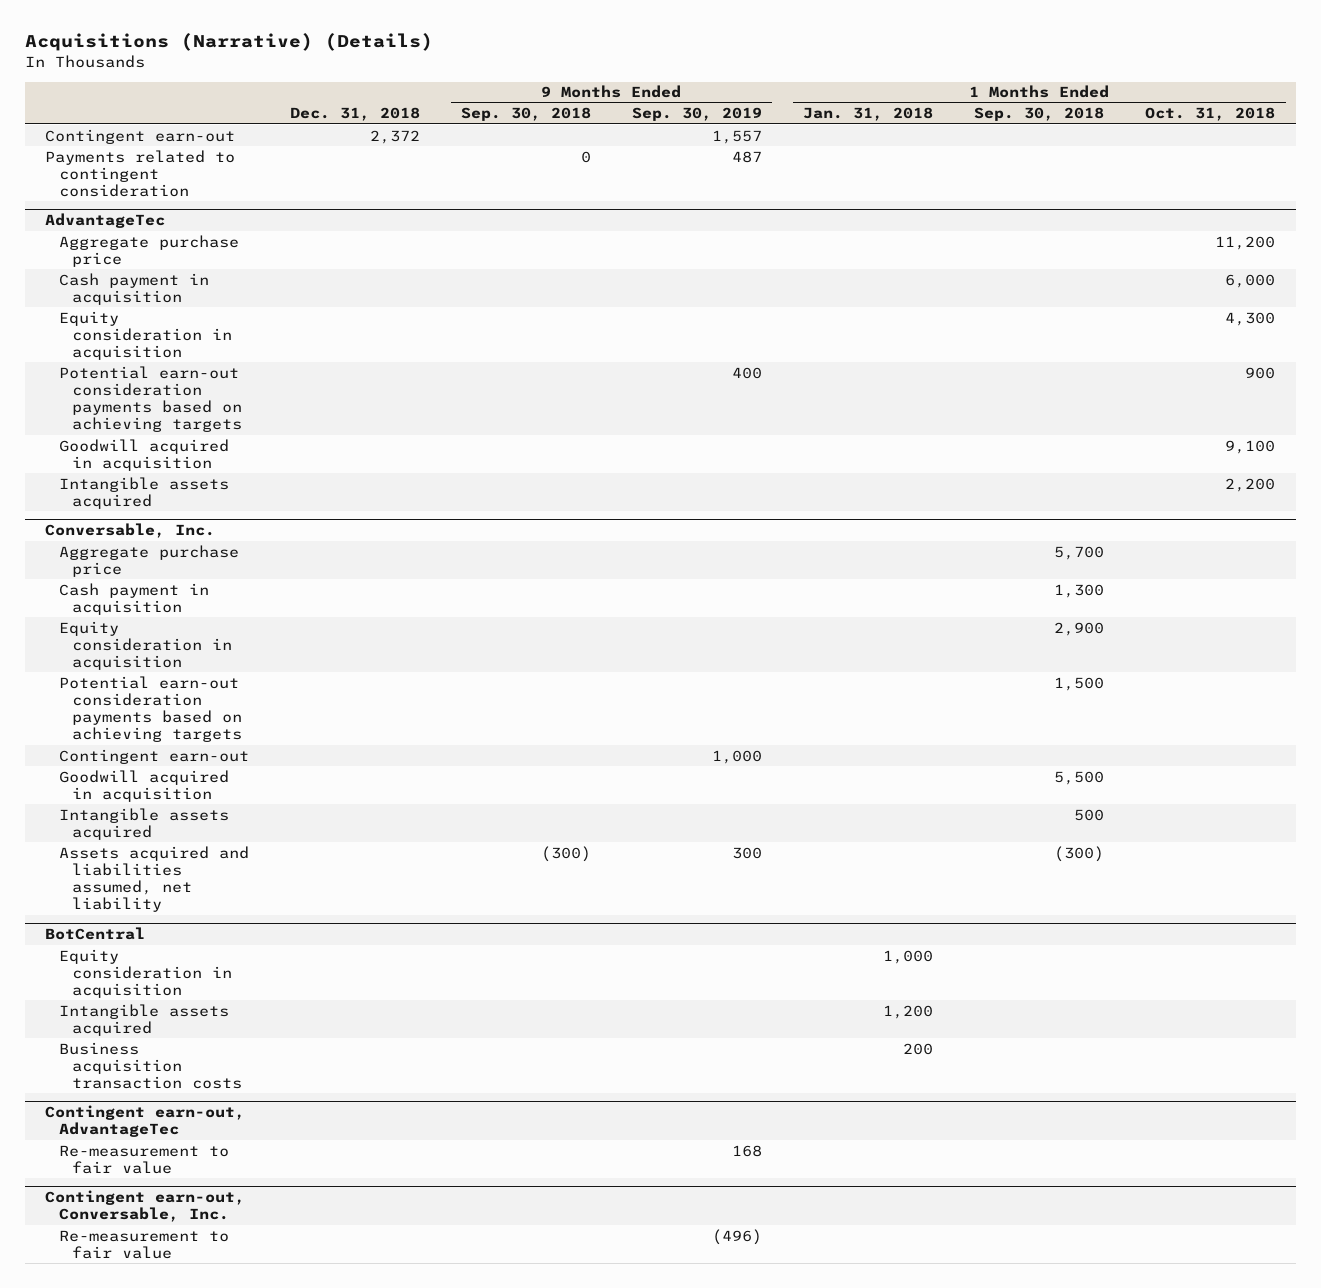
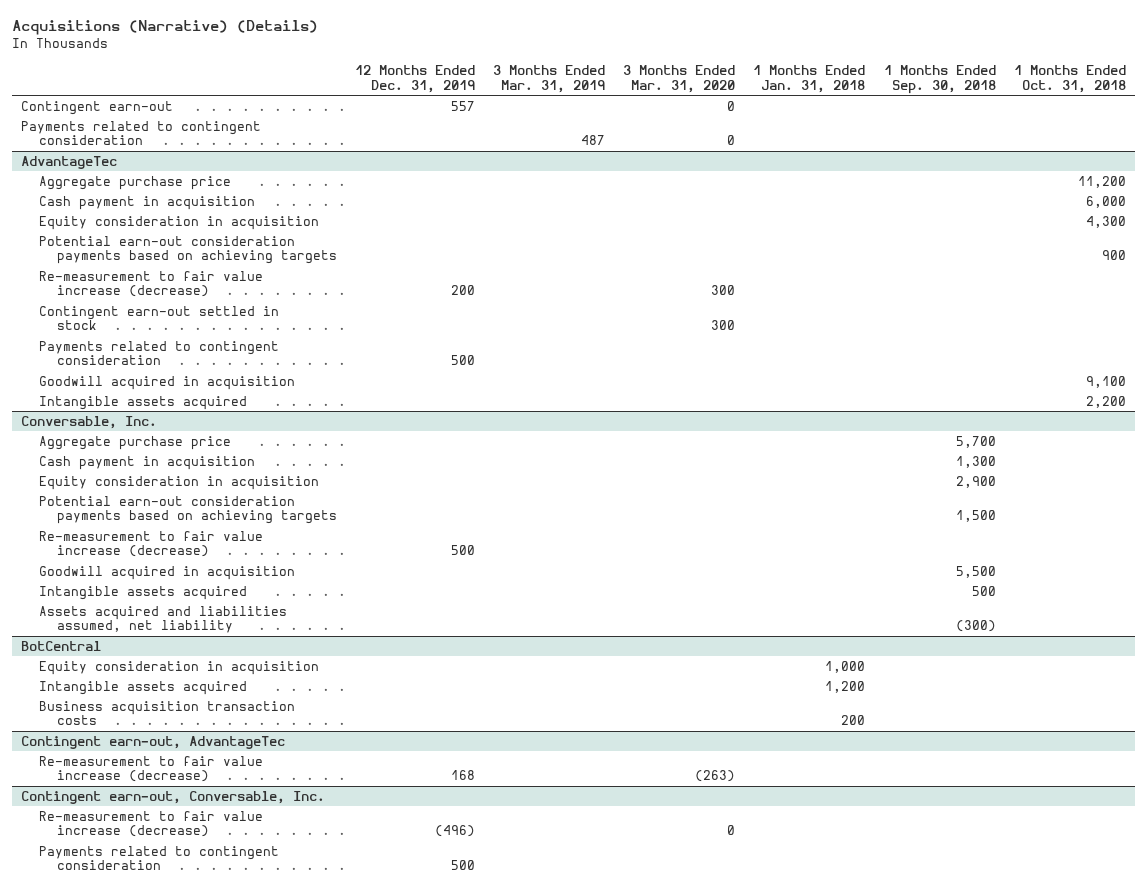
- | Dec. 31, 2018 | 9 Months Ended Sep. 30, 2018 | 9 Months Ended Sep. 30, 2019 | 1 Months Ended Jan. 31, 2018 | 1 Months Ended Sep. 30, 2018 | 1 Months Ended Oct. 31, 2018
+ | 12 Months Ended Dec. 31, 2019 | 3 Months Ended Mar. 31, 2019 | 3 Months Ended Mar. 31, 2020 | 1 Months Ended Jan. 31, 2018 | 1 Months Ended Sep. 30, 2018 | 1 Months Ended Oct. 31, 2018
@ AdvantageTec
+ Re-measurement to fair value increase (decrease) | 200 | | 300 | | |
+ Contingent earn-out settled in stock | | | 300 | | |
+ Payments related to contingent consideration | 500 | | | | |
@ Conversable, Inc.
- Contingent earn-out | | | 1,000 | | |
+ Re-measurement to fair value increase (decrease) | 500 | | | | |
@ Contingent earn-out, AdvantageTec
- Re-measurement to fair value | | | 168 | | |
+ Re-measurement to fair value increase (decrease) | 168 | | (263) | | |
@ Contingent earn-out, Conversable, Inc.
- Re-measurement to fair value | | | (496) | | |
+ Re-measurement to fair value increase (decrease) | (496) | | 0 | | |
+ Payments related to contingent consideration | 500 | | | | |

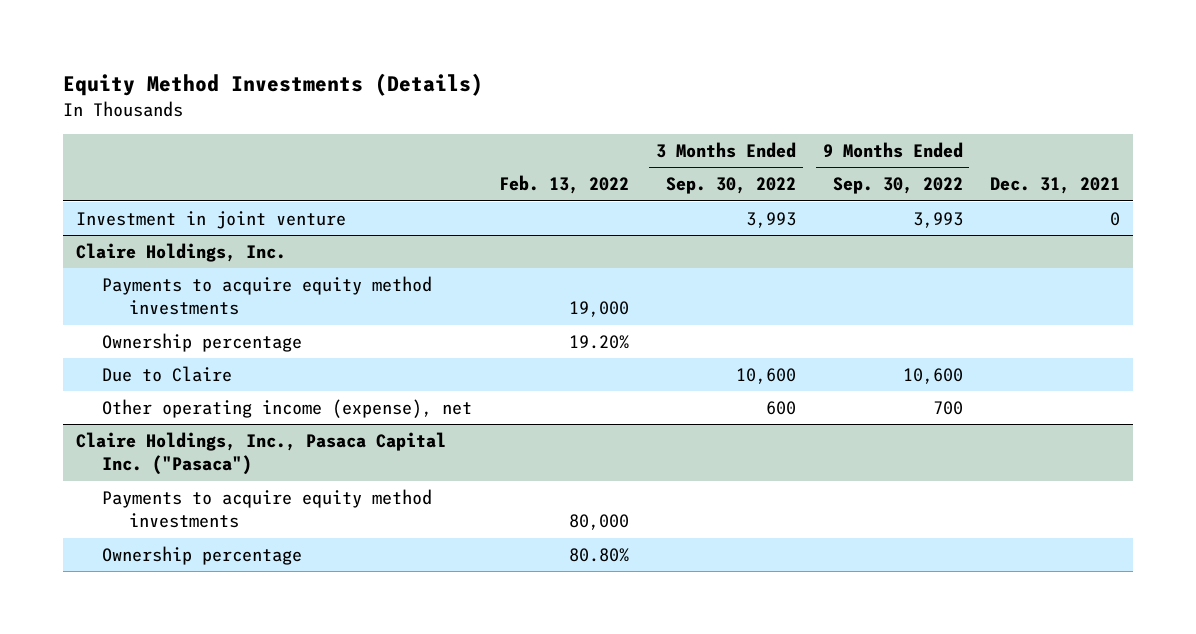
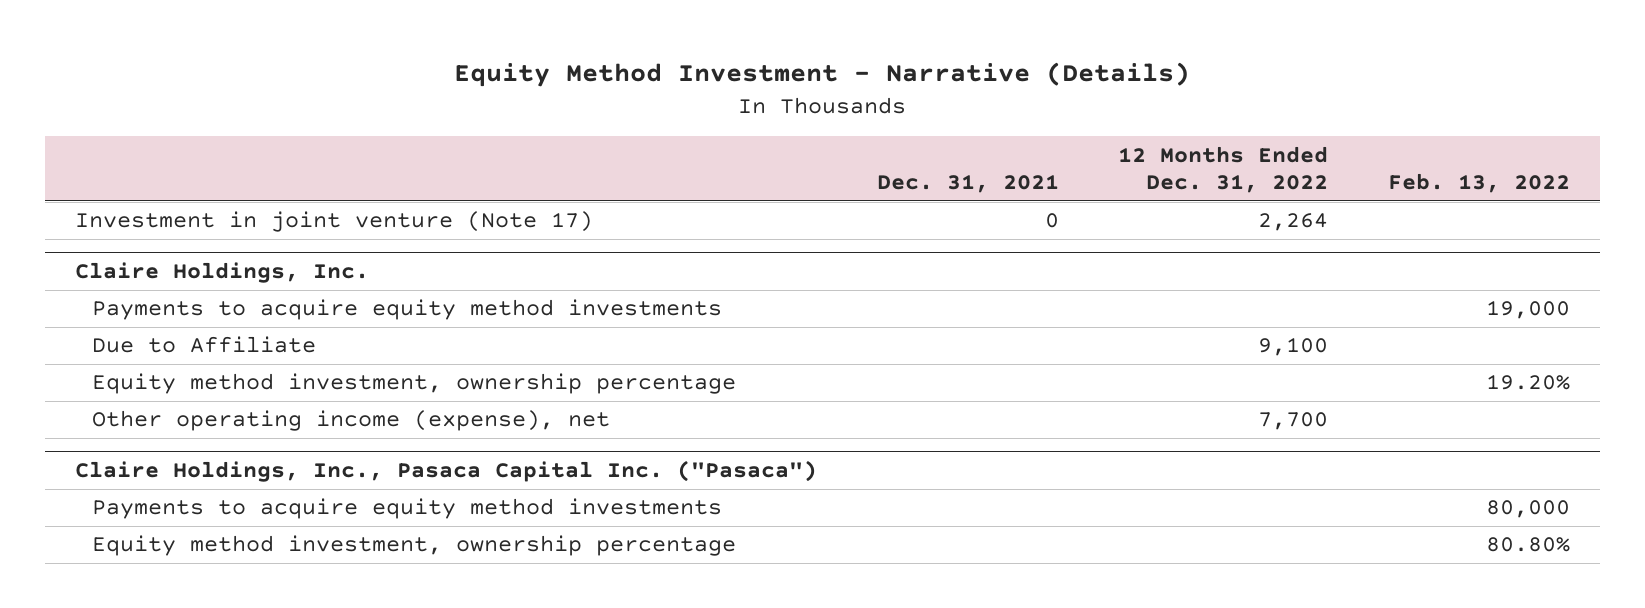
- Equity Method Investments (Details)
+ Equity Method Investment - Narrative (Details)
- | Feb. 13, 2022 | 3 Months Ended Sep. 30, 2022 | 9 Months Ended Sep. 30, 2022 | Dec. 31, 2021
+ | Dec. 31, 2021 | 12 Months Ended Dec. 31, 2022 | Feb. 13, 2022
- Investment in joint venture | | 3,993 | 3,993 | 0
+ Investment in joint venture (Note 17) | 0 | 2,264 |
@ Claire Holdings, Inc.
- Ownership percentage | 19.20% | | |
- Due to Claire | | 10,600 | 10,600 |
+ Due to Affiliate | | 9,100 |
+ Equity method investment, ownership percentage | | | 19.20%
@ Claire Holdings, Inc., Pasaca Capital Inc. ("Pasaca")
- Ownership percentage | 80.80% | | |
+ Equity method investment, ownership percentage | | | 80.80%

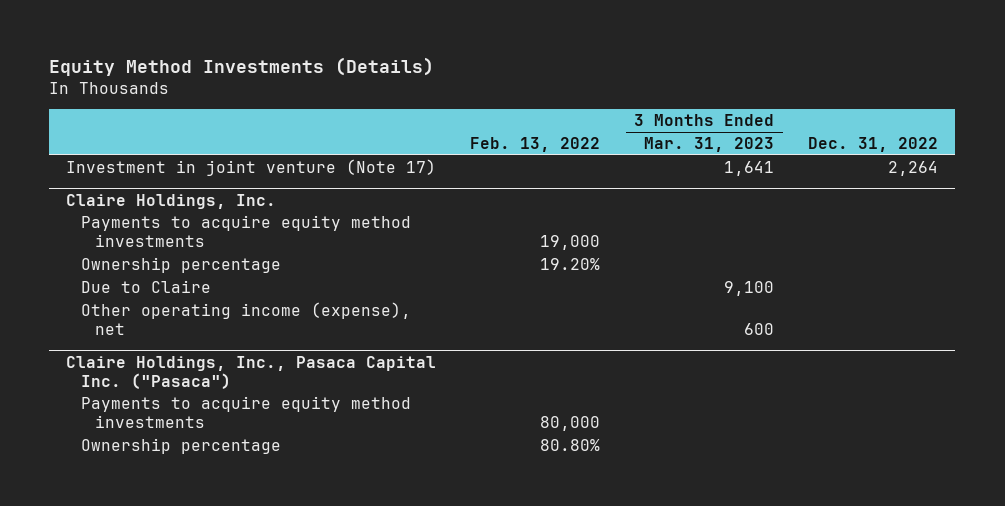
- Equity Method Investment - Narrative (Details)
+ Equity Method Investments (Details)
- | Dec. 31, 2021 | 12 Months Ended Dec. 31, 2022 | Feb. 13, 2022
+ | Feb. 13, 2022 | 3 Months Ended Mar. 31, 2023 | Dec. 31, 2022
@ Claire Holdings, Inc.
- Due to Affiliate | | 9,100 |
- Equity method investment, ownership percentage | | | 19.20%
+ Ownership percentage | 19.20% | |
+ Due to Claire | | 9,100 |
@ Claire Holdings, Inc., Pasaca Capital Inc. ("Pasaca")
- Equity method investment, ownership percentage | | | 80.80%
+ Ownership percentage | 80.80% | |

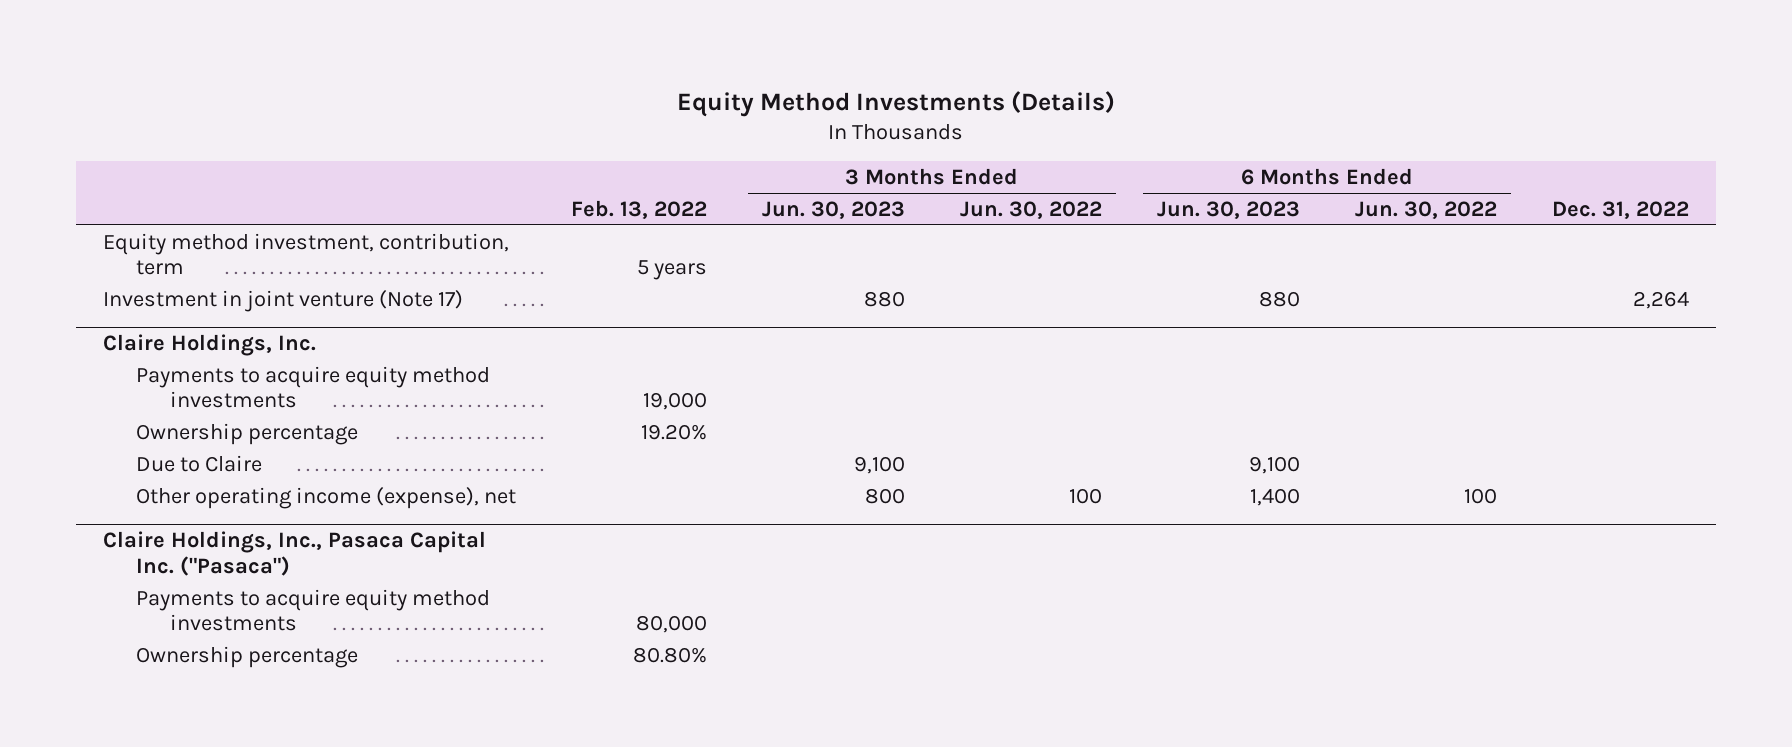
- | Feb. 13, 2022 | 3 Months Ended Mar. 31, 2023 | Dec. 31, 2022
+ | Feb. 13, 2022 | 3 Months Ended Jun. 30, 2023 | 3 Months Ended Jun. 30, 2022 | 6 Months Ended Jun. 30, 2023 | 6 Months Ended Jun. 30, 2022 | Dec. 31, 2022
+ Equity method investment, contribution, term | 5 years | | | | |

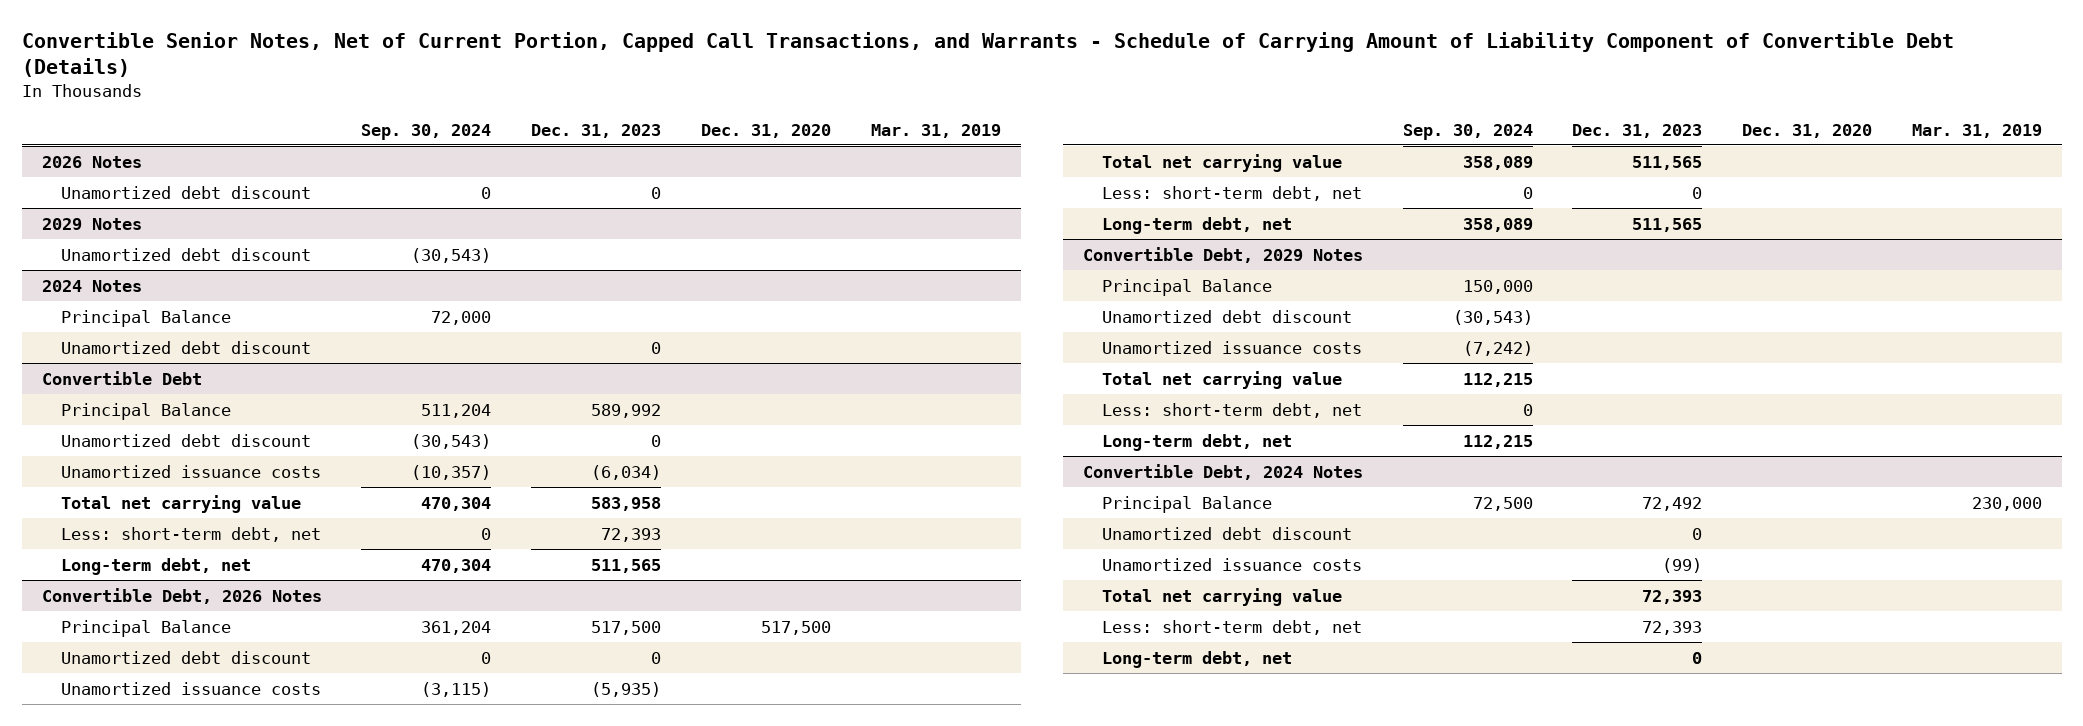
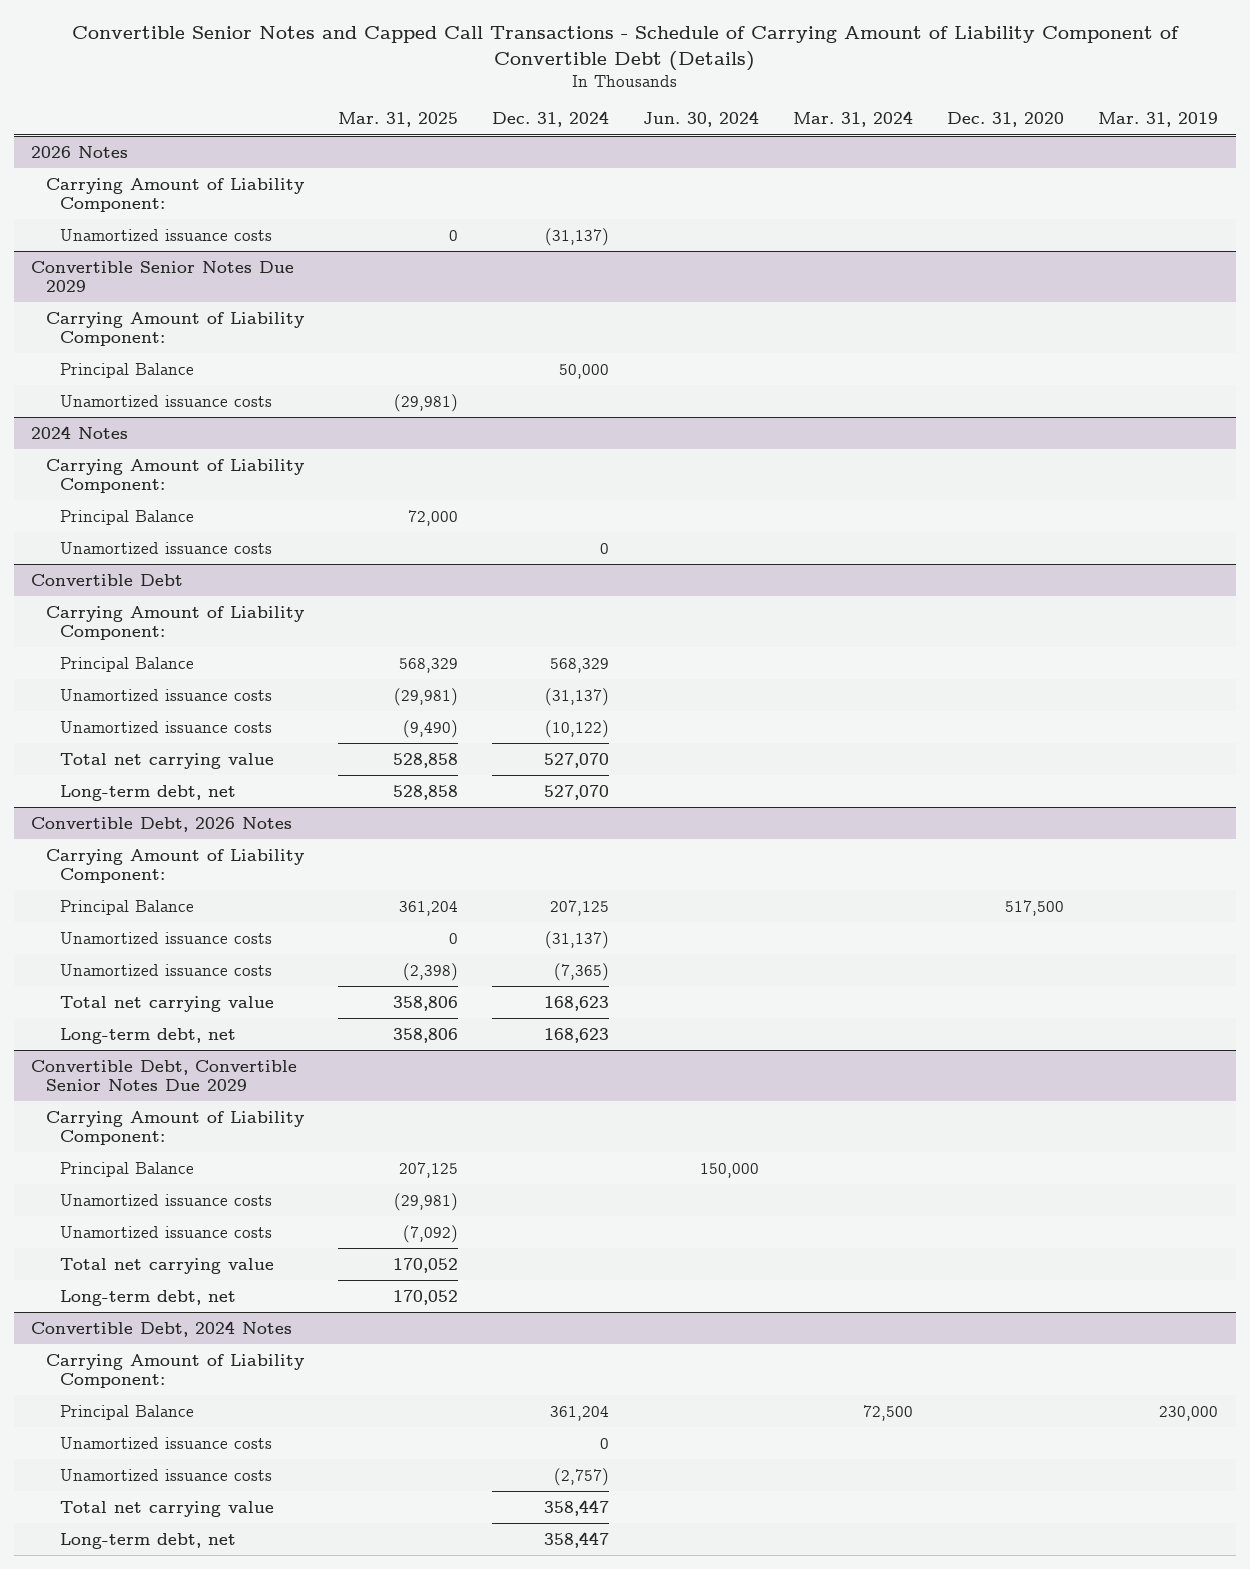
- Convertible Senior Notes, Net of Current Portion, Capped Call Transactions, and Warrants - Schedule of Carrying Amount of Liability Component of Convertible Debt (Details)
+ Convertible Senior Notes and Capped Call Transactions - Schedule of Carrying Amount of Liability Component of Convertible Debt (Details)
- | Sep. 30, 2024 | Dec. 31, 2023 | Dec. 31, 2020 | Mar. 31, 2019
+ | Mar. 31, 2025 | Dec. 31, 2024 | Jun. 30, 2024 | Mar. 31, 2024 | Dec. 31, 2020 | Mar. 31, 2019
@ 2026 Notes
- Unamortized debt discount | 0 | 0 | |
- 2029 Notes
- Unamortized debt discount | (30,543) | | |
@ 2026 Notes
+ Carrying Amount of Liability Component:
+ Unamortized issuance costs | 0 | (31,137) | | | |
+ Convertible Senior Notes Due 2029
+ Carrying Amount of Liability Component:
+ Principal Balance | | 50,000 | | | |
+ Unamortized issuance costs | (29,981) | | | | |
@ 2024 Notes
+ Carrying Amount of Liability Component:
- Unamortized debt discount | | 0 | |
+ Unamortized issuance costs | | 0 | | | |
@ Convertible Debt
+ Carrying Amount of Liability Component:
- Unamortized debt discount | (30,543) | 0 | |
+ Unamortized issuance costs | (9,490) | (10,122) | | | |
- Less: short-term debt, net | 0 | 72,393 | |
@ Convertible Debt, 2026 Notes
+ Carrying Amount of Liability Component:
- Unamortized debt discount | 0 | 0 | |
+ Unamortized issuance costs | (2,398) | (7,365) | | | |
- Less: short-term debt, net | 0 | 0 | |
- Convertible Debt, 2029 Notes
+ Convertible Debt, Convertible Senior Notes Due 2029
+ Carrying Amount of Liability Component:
- Unamortized debt discount | (30,543) | | |
+ Unamortized issuance costs | (7,092) | | | | |
- Less: short-term debt, net | 0 | | |
@ Convertible Debt, 2024 Notes
+ Carrying Amount of Liability Component:
- Unamortized debt discount | | 0 | |
+ Unamortized issuance costs | | (2,757) | | | |
- Less: short-term debt, net | | 72,393 | |

